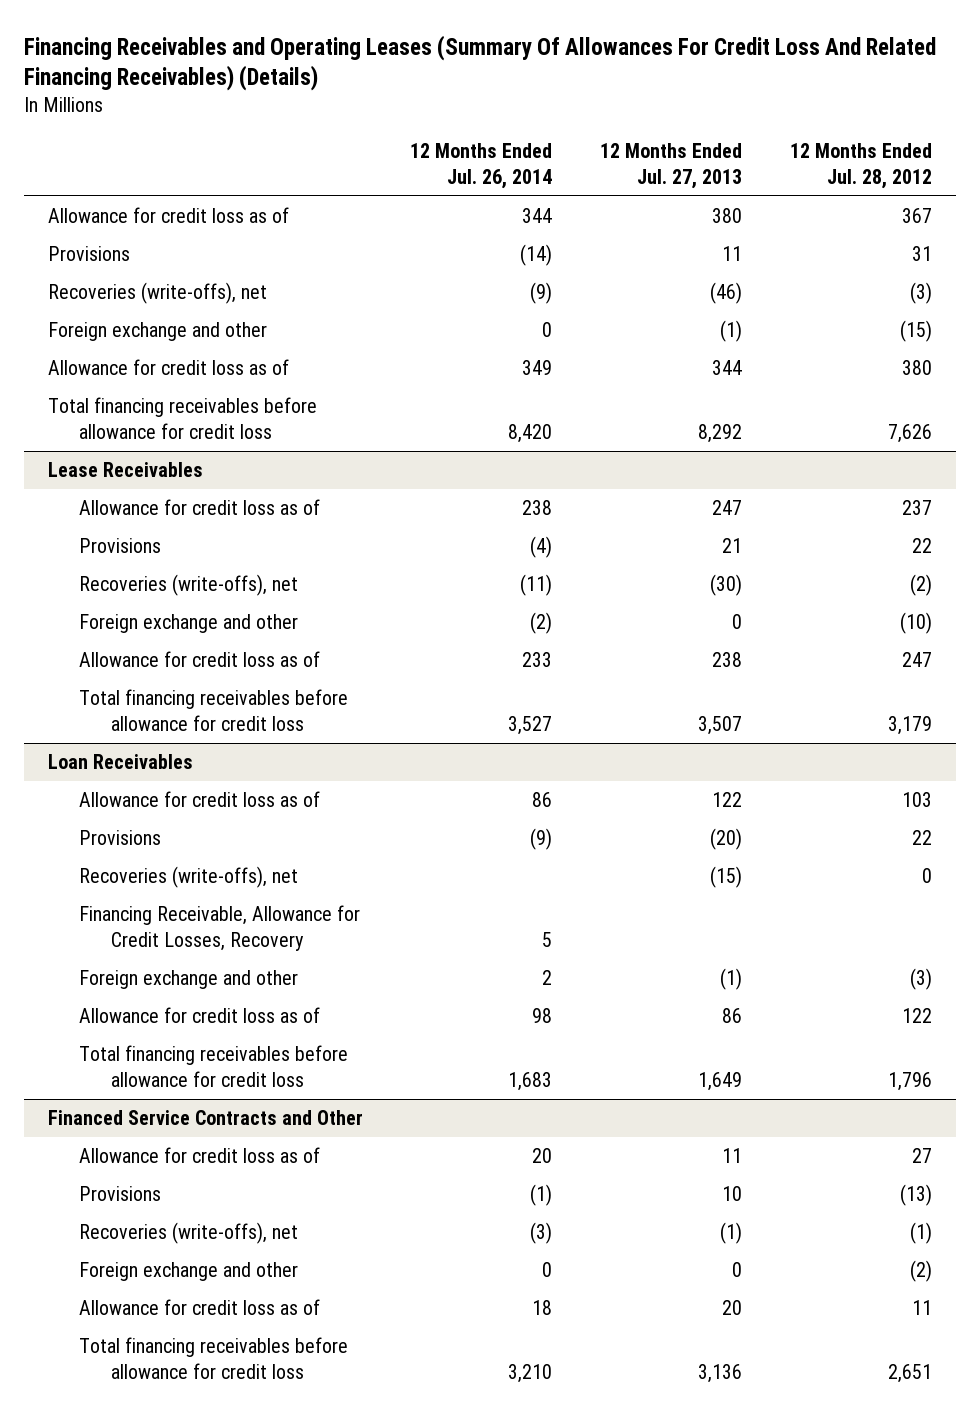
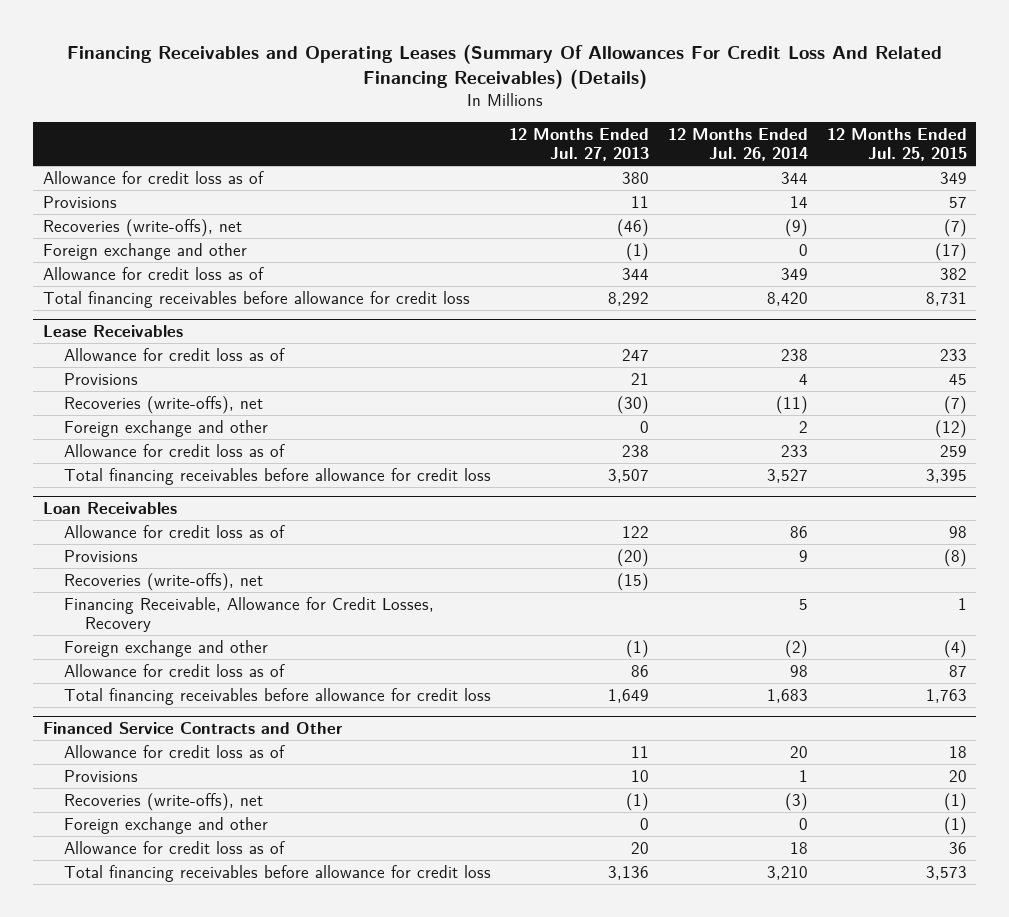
- | 12 Months Ended Jul. 26, 2014 | 12 Months Ended Jul. 27, 2013 | 12 Months Ended Jul. 28, 2012
+ | 12 Months Ended Jul. 27, 2013 | 12 Months Ended Jul. 26, 2014 | 12 Months Ended Jul. 25, 2015
- Provisions | (14) | 11 | 31
+ Provisions | 11 | 14 | 57
@ Lease Receivables
- Provisions | (4) | 21 | 22
+ Provisions | 21 | 4 | 45
- Foreign exchange and other | (2) | 0 | (10)
+ Foreign exchange and other | 0 | 2 | (12)
@ Loan Receivables
- Provisions | (9) | (20) | 22
+ Provisions | (20) | 9 | (8)
- Foreign exchange and other | 2 | (1) | (3)
+ Foreign exchange and other | (1) | (2) | (4)
@ Financed Service Contracts and Other
- Provisions | (1) | 10 | (13)
+ Provisions | 10 | 1 | 20

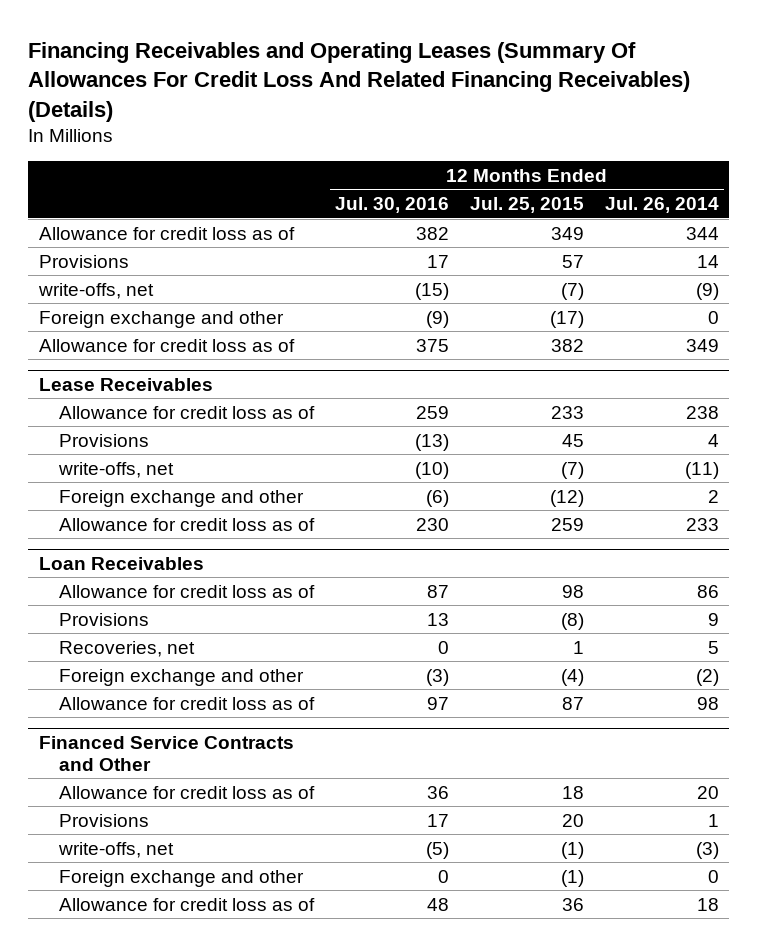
- | 12 Months Ended Jul. 27, 2013 | 12 Months Ended Jul. 26, 2014 | 12 Months Ended Jul. 25, 2015
+ | 12 Months Ended Jul. 30, 2016 | 12 Months Ended Jul. 25, 2015 | 12 Months Ended Jul. 26, 2014
- Recoveries (write-offs), net | (46) | (9) | (7)
+ write-offs, net | (15) | (7) | (9)
- Total financing receivables before allowance for credit loss | 8,292 | 8,420 | 8,731
@ Lease Receivables
- Recoveries (write-offs), net | (30) | (11) | (7)
+ write-offs, net | (10) | (7) | (11)
- Total financing receivables before allowance for credit loss | 3,507 | 3,527 | 3,395
@ Loan Receivables
- Recoveries (write-offs), net | (15) | |
- Financing Receivable, Allowance for Credit Losses, Recovery | | 5 | 1
+ Recoveries, net | 0 | 1 | 5
- Total financing receivables before allowance for credit loss | 1,649 | 1,683 | 1,763
@ Financed Service Contracts and Other
- Recoveries (write-offs), net | (1) | (3) | (1)
+ write-offs, net | (5) | (1) | (3)
- Total financing receivables before allowance for credit loss | 3,136 | 3,210 | 3,573

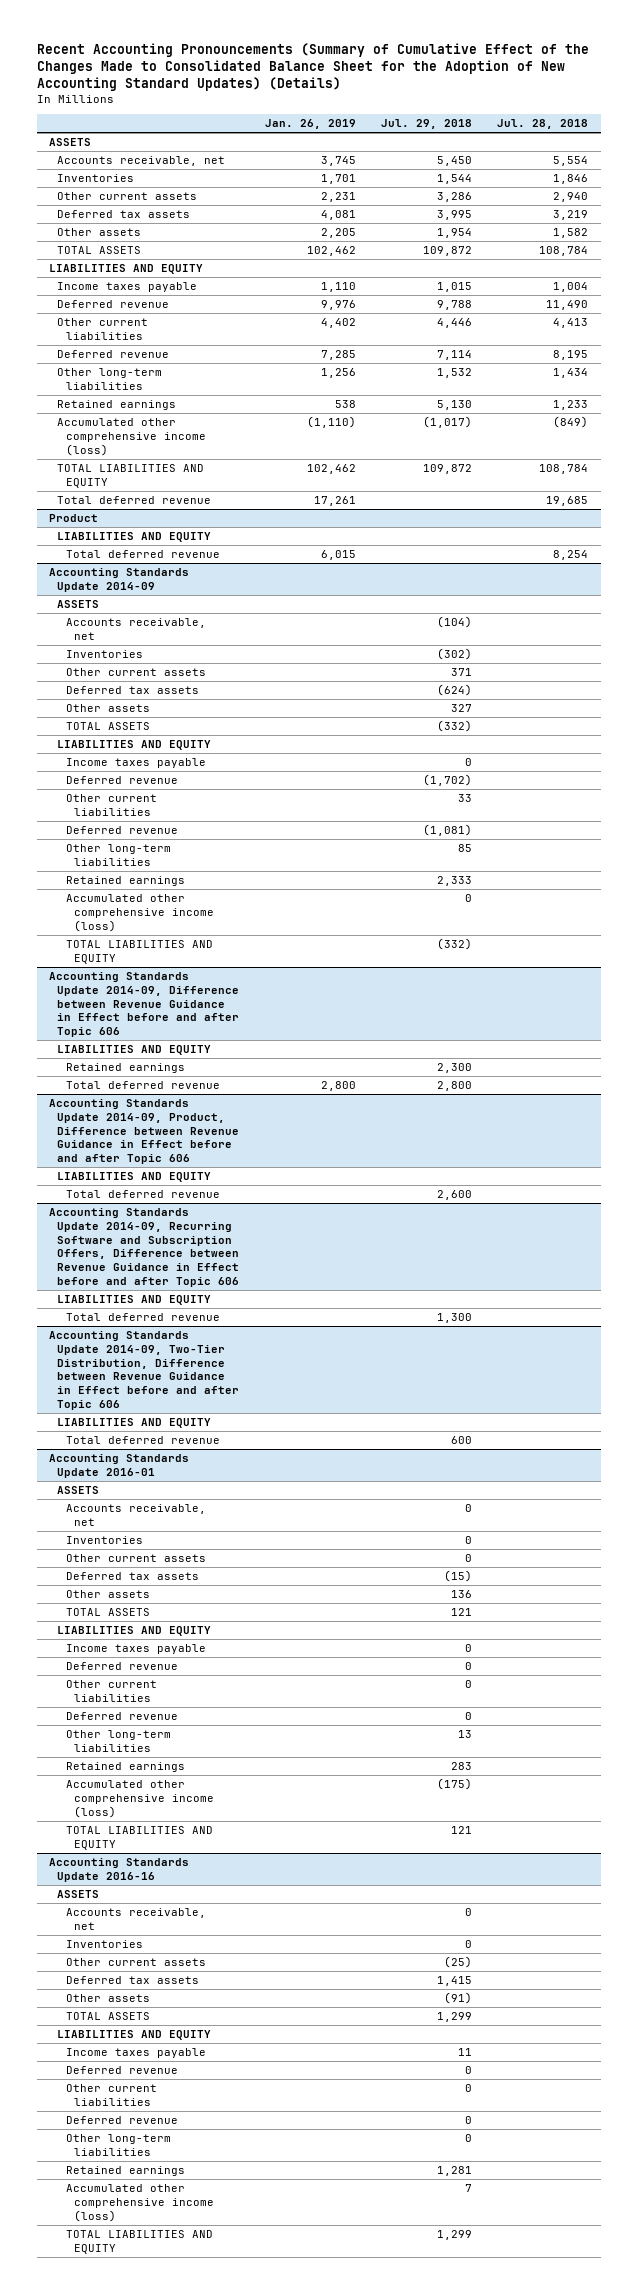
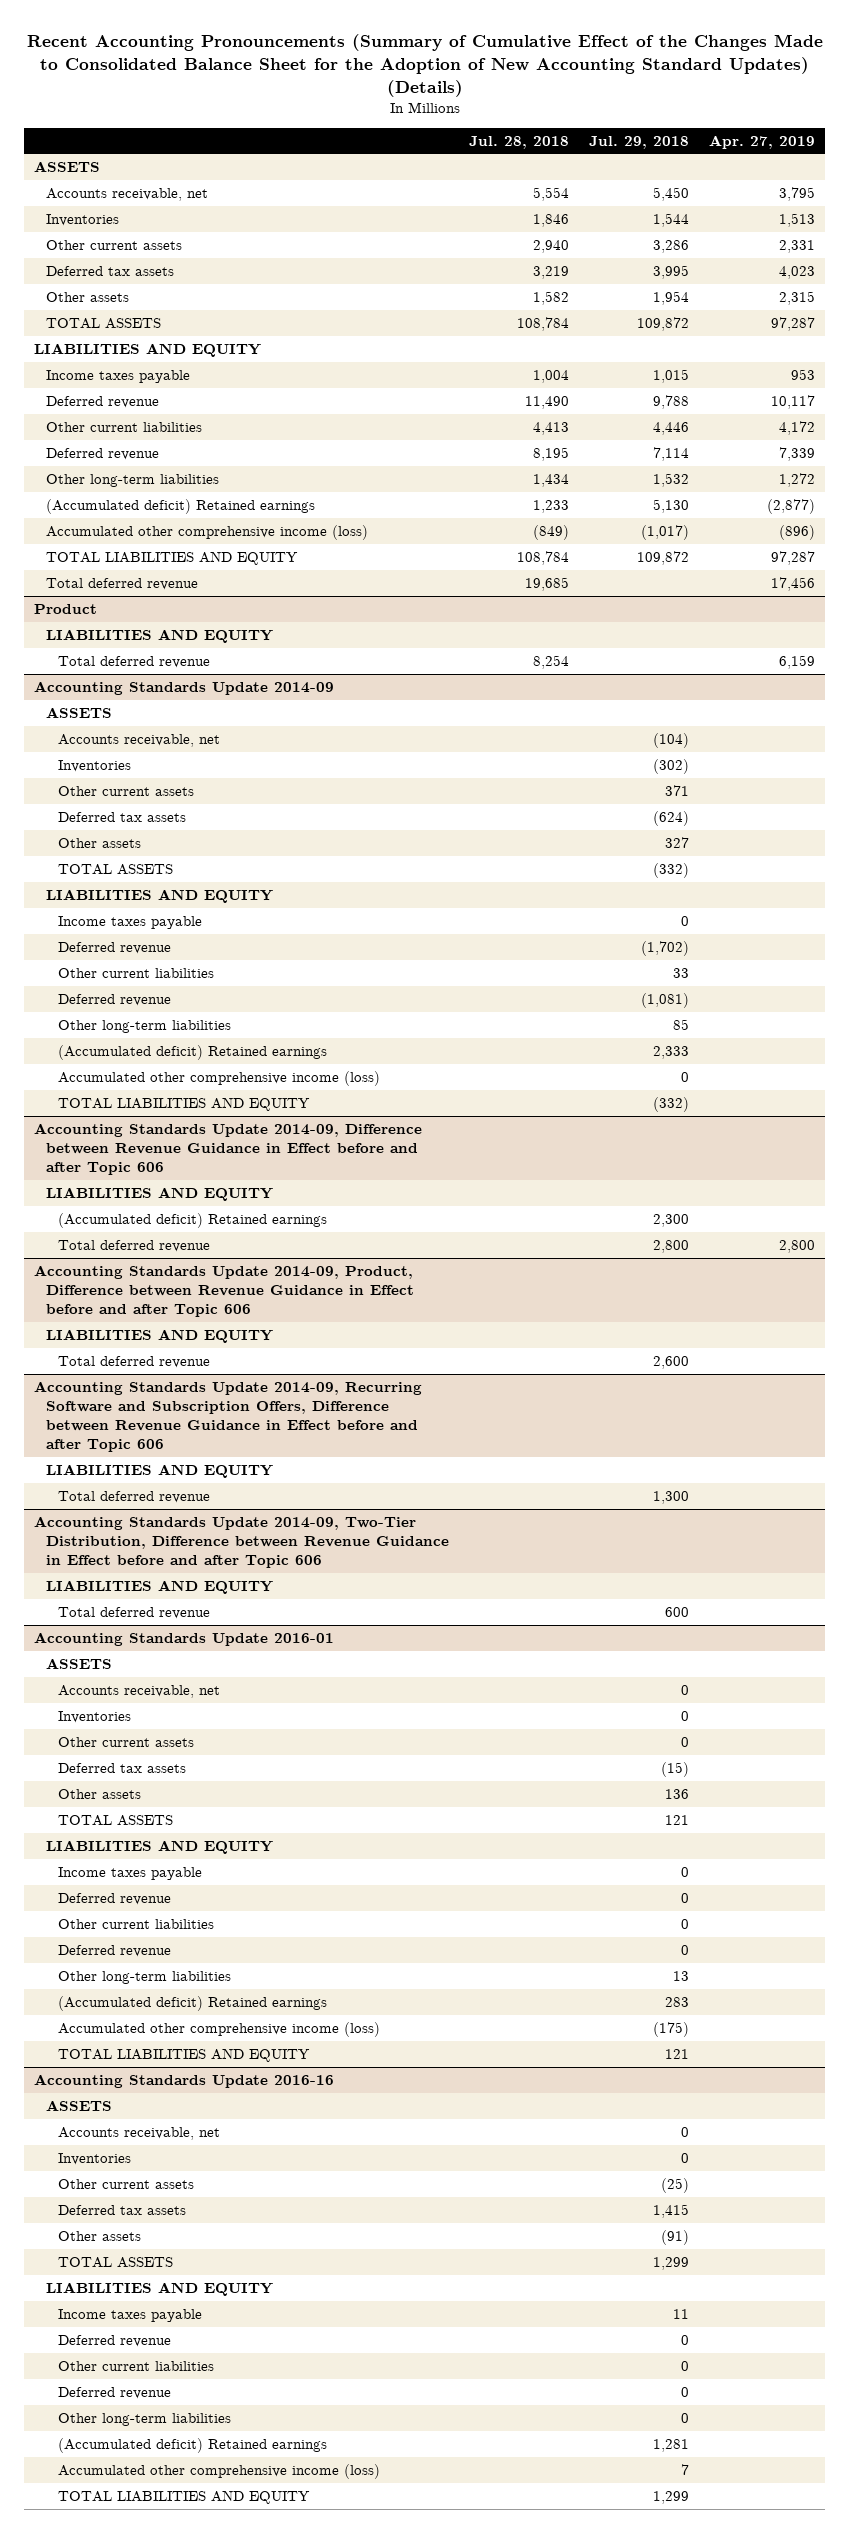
- | Jan. 26, 2019 | Jul. 29, 2018 | Jul. 28, 2018
+ | Jul. 28, 2018 | Jul. 29, 2018 | Apr. 27, 2019
- Retained earnings | 538 | 5,130 | 1,233
+ (Accumulated deficit) Retained earnings | 1,233 | 5,130 | (2,877)
@ Accounting Standards Update 2014-09
- Retained earnings | | 2,333 |
+ (Accumulated deficit) Retained earnings | | 2,333 |
@ Accounting Standards Update 2014-09, Difference between Revenue Guidance in Effect before and after Topic 606
- Retained earnings | | 2,300 |
+ (Accumulated deficit) Retained earnings | | 2,300 |
@ Accounting Standards Update 2016-01
- Retained earnings | | 283 |
+ (Accumulated deficit) Retained earnings | | 283 |
@ Accounting Standards Update 2016-16
- Retained earnings | | 1,281 |
+ (Accumulated deficit) Retained earnings | | 1,281 |

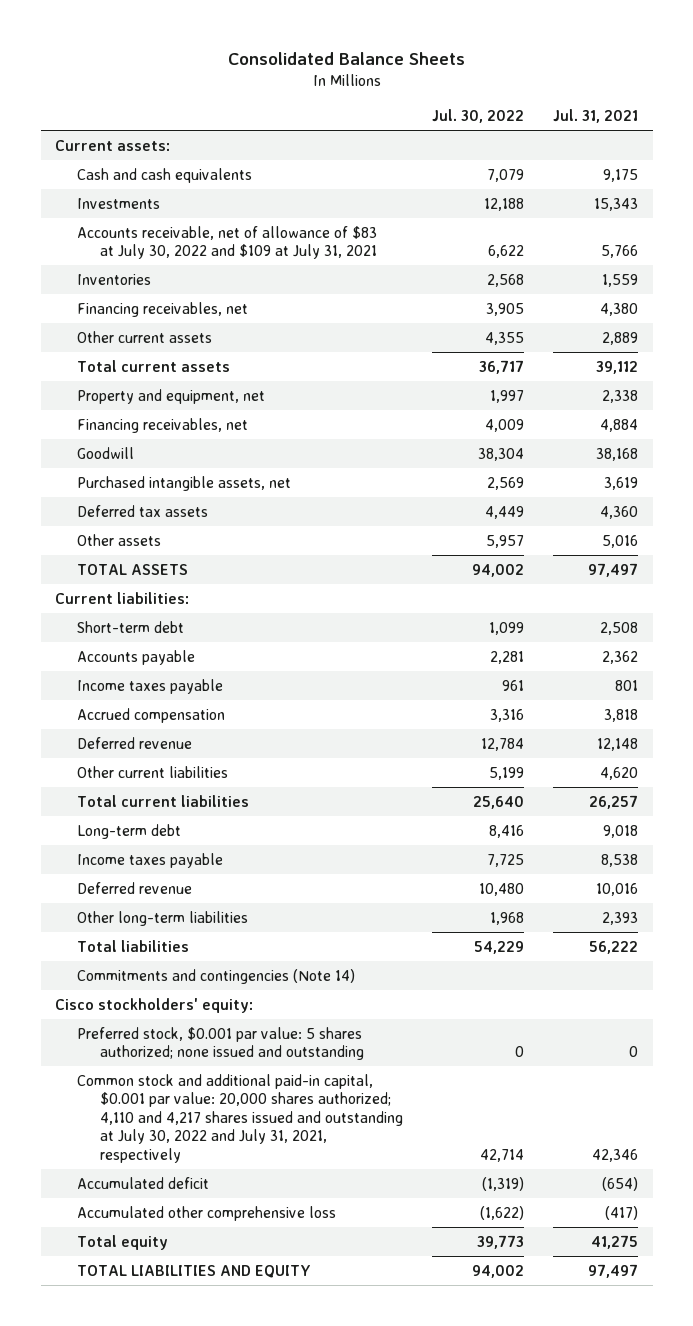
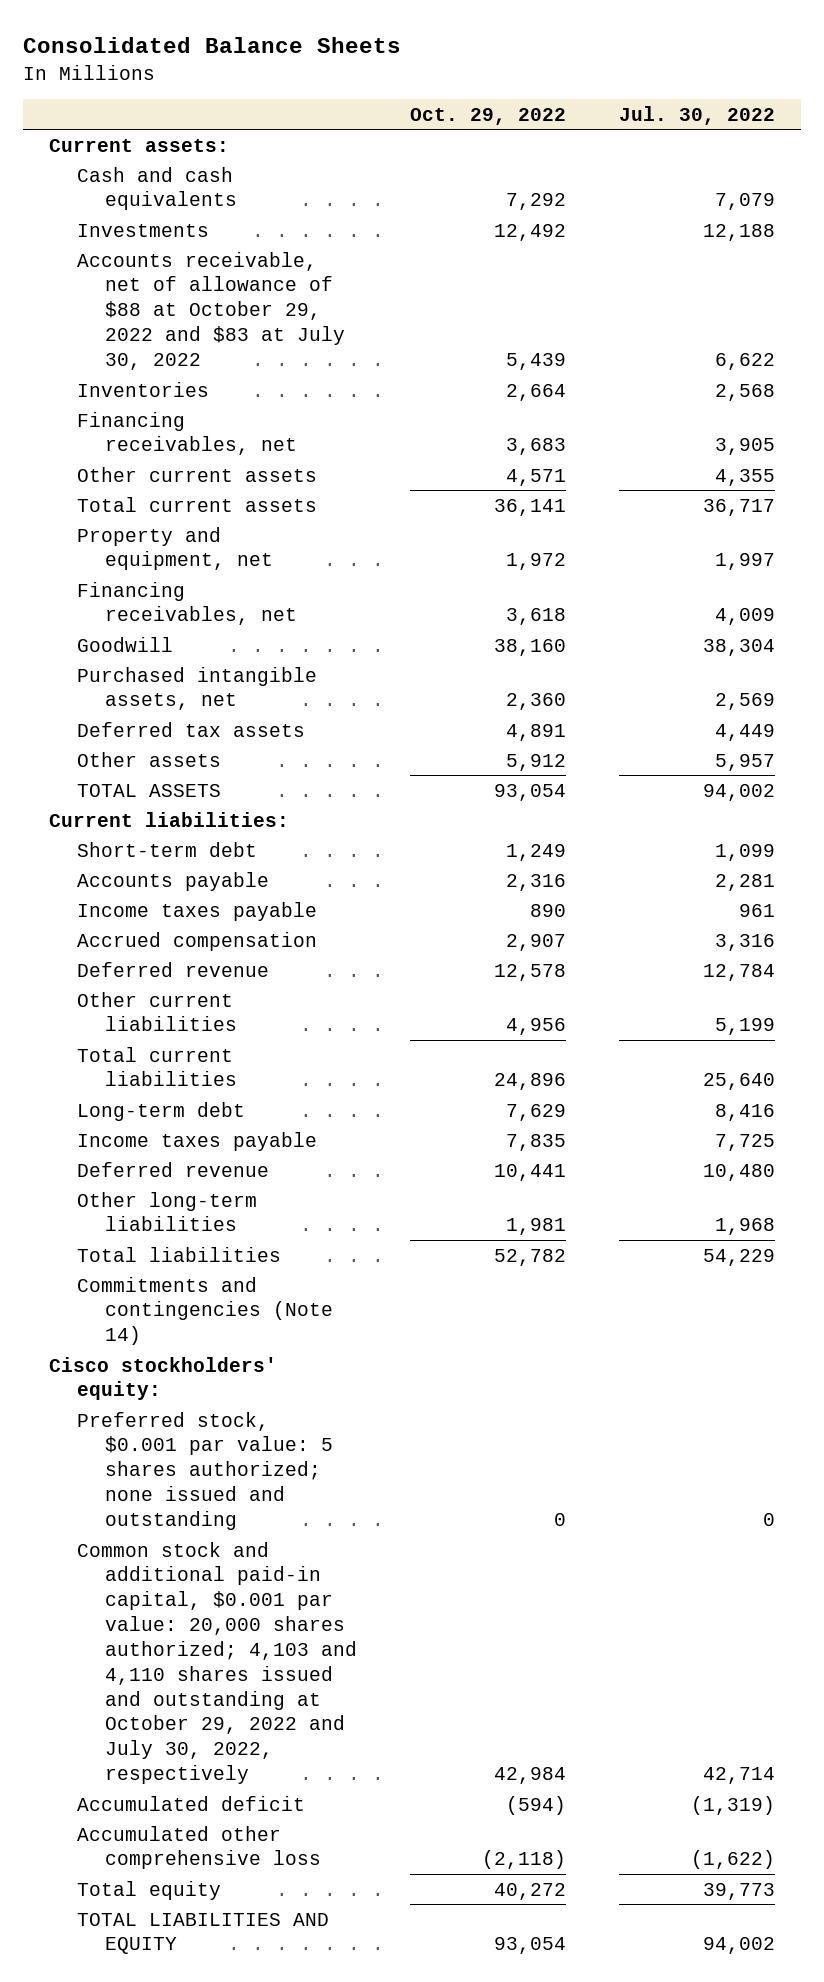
- | Jul. 30, 2022 | Jul. 31, 2021
+ | Oct. 29, 2022 | Jul. 30, 2022
- Accounts receivable, net of allowance of $83 at July 30, 2022 and $109 at July 31, 2021 | 6,622 | 5,766
+ Accounts receivable, net of allowance of $88 at October 29, 2022 and $83 at July 30, 2022 | 5,439 | 6,622
- Common stock and additional paid-in capital, $0.001 par value: 20,000 shares authorized; 4,110 and 4,217 shares issued and outstanding at July 30, 2022 and July 31, 2021, respectively | 42,714 | 42,346
+ Common stock and additional paid-in capital, $0.001 par value: 20,000 shares authorized; 4,103 and 4,110 shares issued and outstanding at October 29, 2022 and July 30, 2022, respectively | 42,984 | 42,714

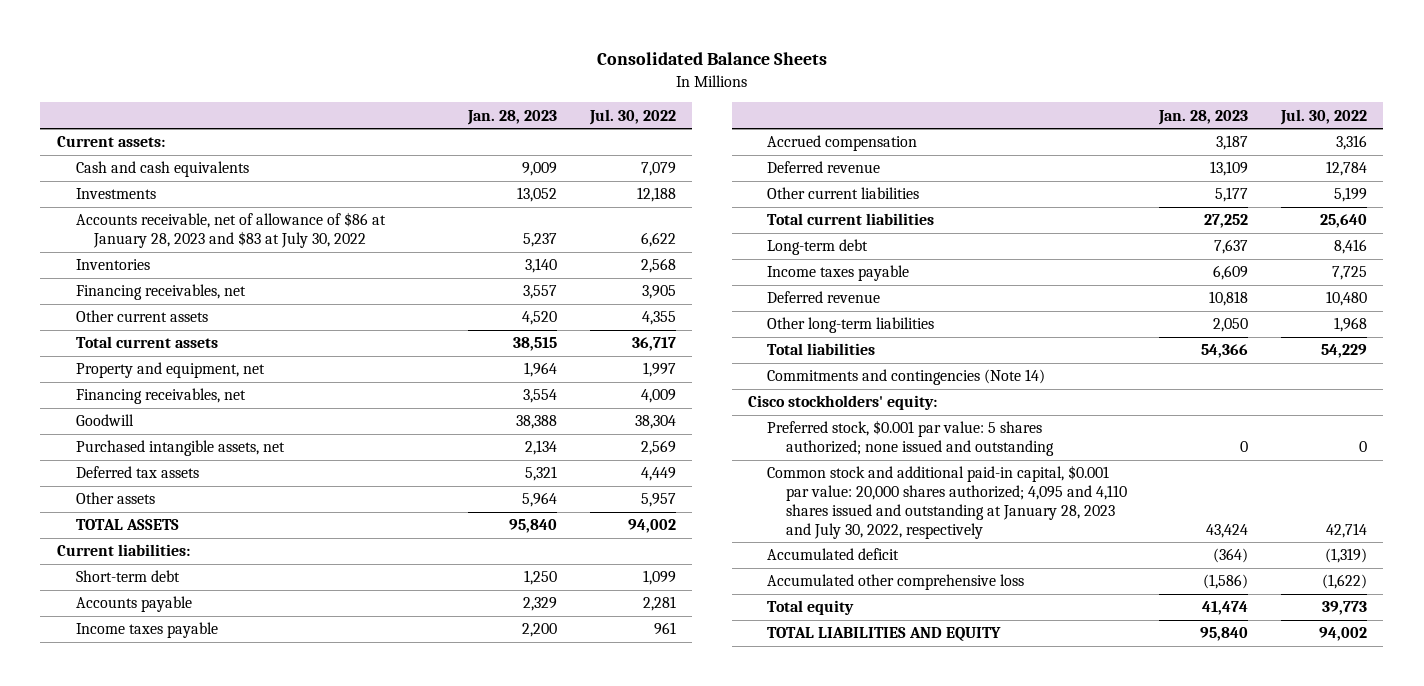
- | Oct. 29, 2022 | Jul. 30, 2022
+ | Jan. 28, 2023 | Jul. 30, 2022
- Accounts receivable, net of allowance of $88 at October 29, 2022 and $83 at July 30, 2022 | 5,439 | 6,622
+ Accounts receivable, net of allowance of $86 at January 28, 2023 and $83 at July 30, 2022 | 5,237 | 6,622
- Common stock and additional paid-in capital, $0.001 par value: 20,000 shares authorized; 4,103 and 4,110 shares issued and outstanding at October 29, 2022 and July 30, 2022, respectively | 42,984 | 42,714
+ Common stock and additional paid-in capital, $0.001 par value: 20,000 shares authorized; 4,095 and 4,110 shares issued and outstanding at January 28, 2023 and July 30, 2022, respectively | 43,424 | 42,714

